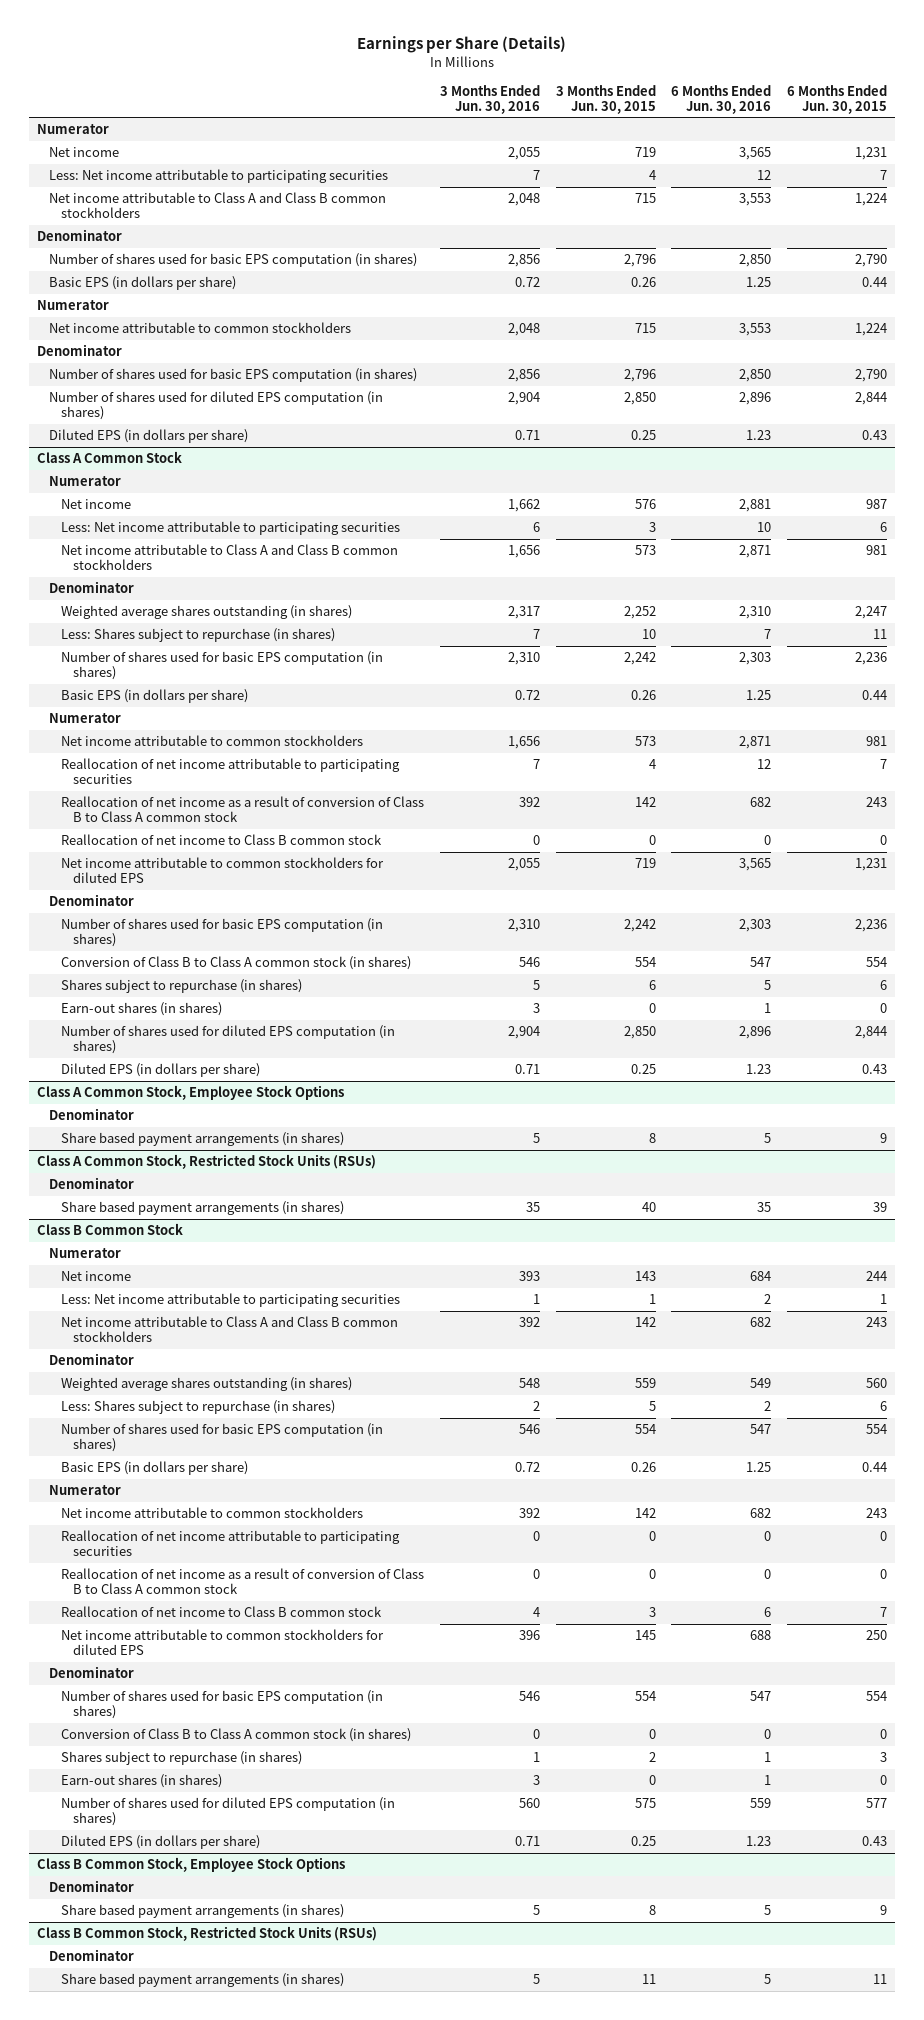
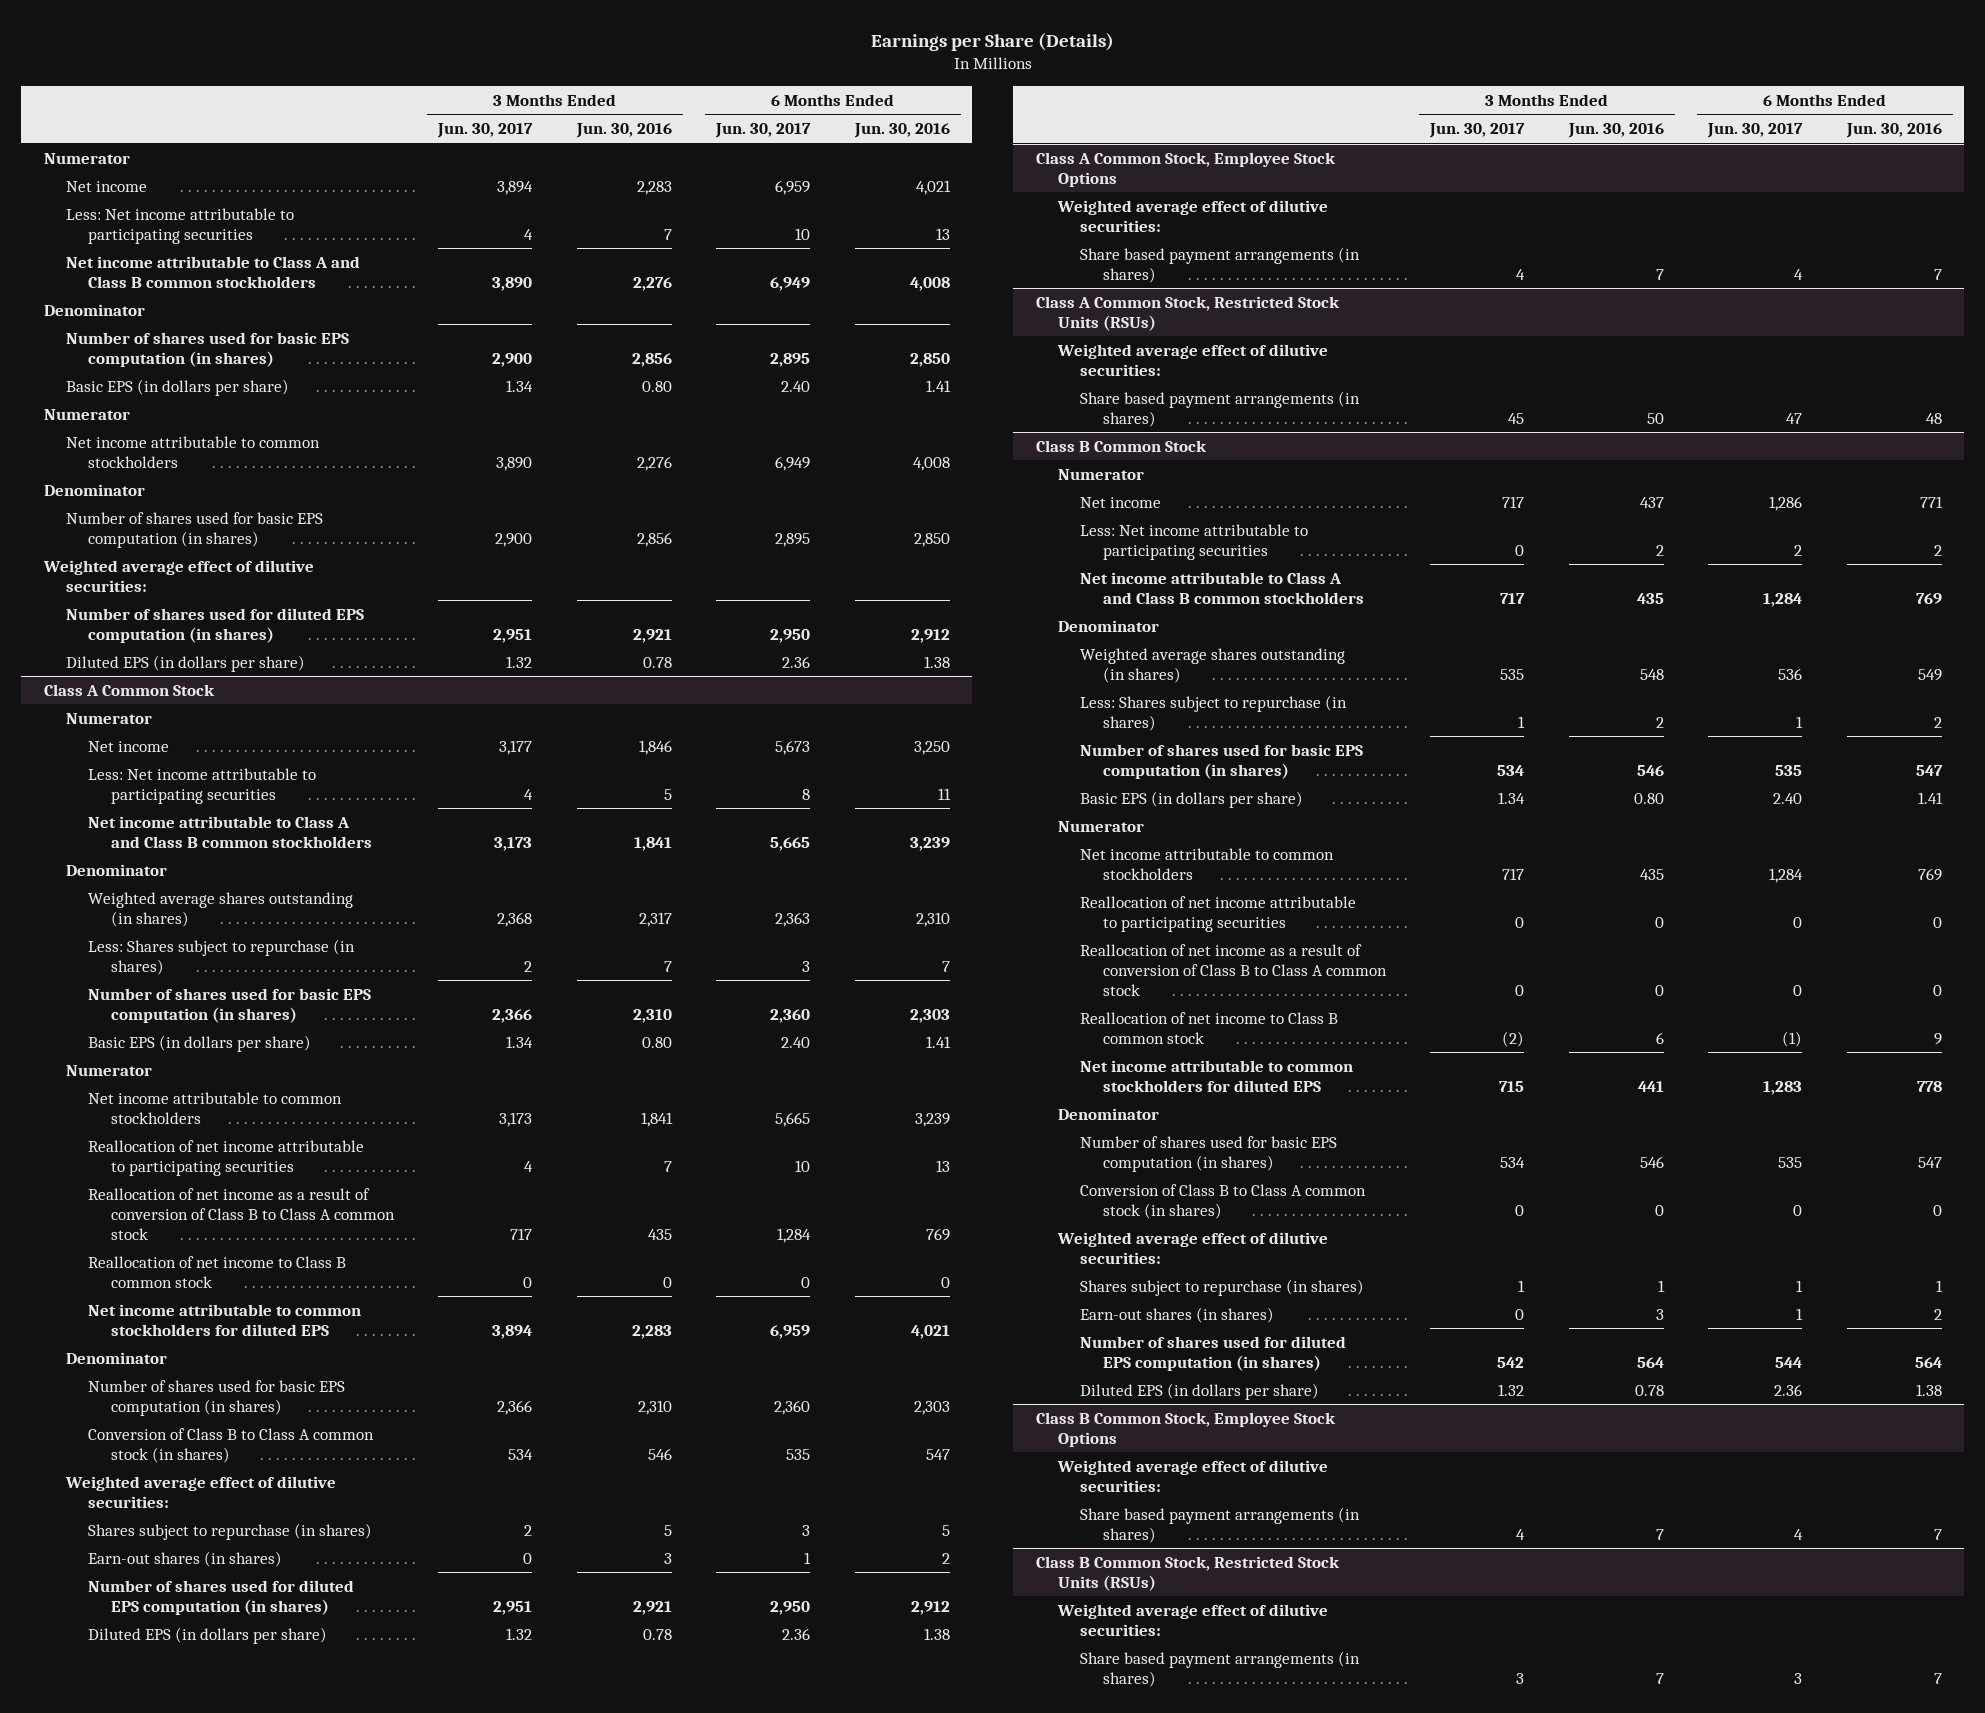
- | 3 Months Ended Jun. 30, 2016 | 3 Months Ended Jun. 30, 2015 | 6 Months Ended Jun. 30, 2016 | 6 Months Ended Jun. 30, 2015
+ | 3 Months Ended Jun. 30, 2017 | 3 Months Ended Jun. 30, 2016 | 6 Months Ended Jun. 30, 2017 | 6 Months Ended Jun. 30, 2016
- Net income | 2,055 | 719 | 3,565 | 1,231
- Less: Net income attributable to participating securities | 7 | 4 | 12 | 7
- Net income attributable to Class A and Class B common stockholders | 2,048 | 715 | 3,553 | 1,224
+ Net income | 3,894 | 2,283 | 6,959 | 4,021
+ Less: Net income attributable to participating securities | 4 | 7 | 10 | 13
+ Net income attributable to Class A and Class B common stockholders | 3,890 | 2,276 | 6,949 | 4,008
- Basic EPS (in dollars per share) | 0.72 | 0.26 | 1.25 | 0.44
+ Basic EPS (in dollars per share) | 1.34 | 0.80 | 2.40 | 1.41
- Net income attributable to common stockholders | 2,048 | 715 | 3,553 | 1,224
+ Net income attributable to common stockholders | 3,890 | 2,276 | 6,949 | 4,008
- Number of shares used for diluted EPS computation (in shares) | 2,904 | 2,850 | 2,896 | 2,844
- Diluted EPS (in dollars per share) | 0.71 | 0.25 | 1.23 | 0.43
+ Weighted average effect of dilutive securities:
+ Number of shares used for diluted EPS computation (in shares) | 2,951 | 2,921 | 2,950 | 2,912
+ Diluted EPS (in dollars per share) | 1.32 | 0.78 | 2.36 | 1.38
@ Class A Common Stock
- Net income | 1,662 | 576 | 2,881 | 987
- Less: Net income attributable to participating securities | 6 | 3 | 10 | 6
- Net income attributable to Class A and Class B common stockholders | 1,656 | 573 | 2,871 | 981
+ Net income | 3,177 | 1,846 | 5,673 | 3,250
+ Less: Net income attributable to participating securities | 4 | 5 | 8 | 11
+ Net income attributable to Class A and Class B common stockholders | 3,173 | 1,841 | 5,665 | 3,239
- Basic EPS (in dollars per share) | 0.72 | 0.26 | 1.25 | 0.44
+ Basic EPS (in dollars per share) | 1.34 | 0.80 | 2.40 | 1.41
- Net income attributable to common stockholders | 1,656 | 573 | 2,871 | 981
- Reallocation of net income attributable to participating securities | 7 | 4 | 12 | 7
- Reallocation of net income as a result of conversion of Class B to Class A common stock | 392 | 142 | 682 | 243
+ Net income attributable to common stockholders | 3,173 | 1,841 | 5,665 | 3,239
+ Reallocation of net income attributable to participating securities | 4 | 7 | 10 | 13
+ Reallocation of net income as a result of conversion of Class B to Class A common stock | 717 | 435 | 1,284 | 769
- Net income attributable to common stockholders for diluted EPS | 2,055 | 719 | 3,565 | 1,231
+ Net income attributable to common stockholders for diluted EPS | 3,894 | 2,283 | 6,959 | 4,021
+ Weighted average effect of dilutive securities:
- Earn-out shares (in shares) | 3 | 0 | 1 | 0
- Number of shares used for diluted EPS computation (in shares) | 2,904 | 2,850 | 2,896 | 2,844
- Diluted EPS (in dollars per share) | 0.71 | 0.25 | 1.23 | 0.43
+ Earn-out shares (in shares) | 0 | 3 | 1 | 2
+ Number of shares used for diluted EPS computation (in shares) | 2,951 | 2,921 | 2,950 | 2,912
+ Diluted EPS (in dollars per share) | 1.32 | 0.78 | 2.36 | 1.38
@ Class A Common Stock, Employee Stock Options
- Denominator
- Share based payment arrangements (in shares) | 5 | 8 | 5 | 9
+ Weighted average effect of dilutive securities:
+ Share based payment arrangements (in shares) | 4 | 7 | 4 | 7
@ Class A Common Stock, Restricted Stock Units (RSUs)
- Denominator
- Share based payment arrangements (in shares) | 35 | 40 | 35 | 39
+ Weighted average effect of dilutive securities:
+ Share based payment arrangements (in shares) | 45 | 50 | 47 | 48
@ Class B Common Stock
- Net income | 393 | 143 | 684 | 244
- Less: Net income attributable to participating securities | 1 | 1 | 2 | 1
- Net income attributable to Class A and Class B common stockholders | 392 | 142 | 682 | 243
+ Net income | 717 | 437 | 1,286 | 771
+ Less: Net income attributable to participating securities | 0 | 2 | 2 | 2
+ Net income attributable to Class A and Class B common stockholders | 717 | 435 | 1,284 | 769
- Basic EPS (in dollars per share) | 0.72 | 0.26 | 1.25 | 0.44
+ Basic EPS (in dollars per share) | 1.34 | 0.80 | 2.40 | 1.41
- Net income attributable to common stockholders | 392 | 142 | 682 | 243
+ Net income attributable to common stockholders | 717 | 435 | 1,284 | 769
- Reallocation of net income to Class B common stock | 4 | 3 | 6 | 7
- Net income attributable to common stockholders for diluted EPS | 396 | 145 | 688 | 250
+ Reallocation of net income to Class B common stock | (2) | 6 | (1) | 9
+ Net income attributable to common stockholders for diluted EPS | 715 | 441 | 1,283 | 778
+ Weighted average effect of dilutive securities:
- Earn-out shares (in shares) | 3 | 0 | 1 | 0
- Number of shares used for diluted EPS computation (in shares) | 560 | 575 | 559 | 577
- Diluted EPS (in dollars per share) | 0.71 | 0.25 | 1.23 | 0.43
+ Earn-out shares (in shares) | 0 | 3 | 1 | 2
+ Number of shares used for diluted EPS computation (in shares) | 542 | 564 | 544 | 564
+ Diluted EPS (in dollars per share) | 1.32 | 0.78 | 2.36 | 1.38
@ Class B Common Stock, Employee Stock Options
- Denominator
- Share based payment arrangements (in shares) | 5 | 8 | 5 | 9
+ Weighted average effect of dilutive securities:
+ Share based payment arrangements (in shares) | 4 | 7 | 4 | 7
@ Class B Common Stock, Restricted Stock Units (RSUs)
- Denominator
- Share based payment arrangements (in shares) | 5 | 11 | 5 | 11
+ Weighted average effect of dilutive securities:
+ Share based payment arrangements (in shares) | 3 | 7 | 3 | 7

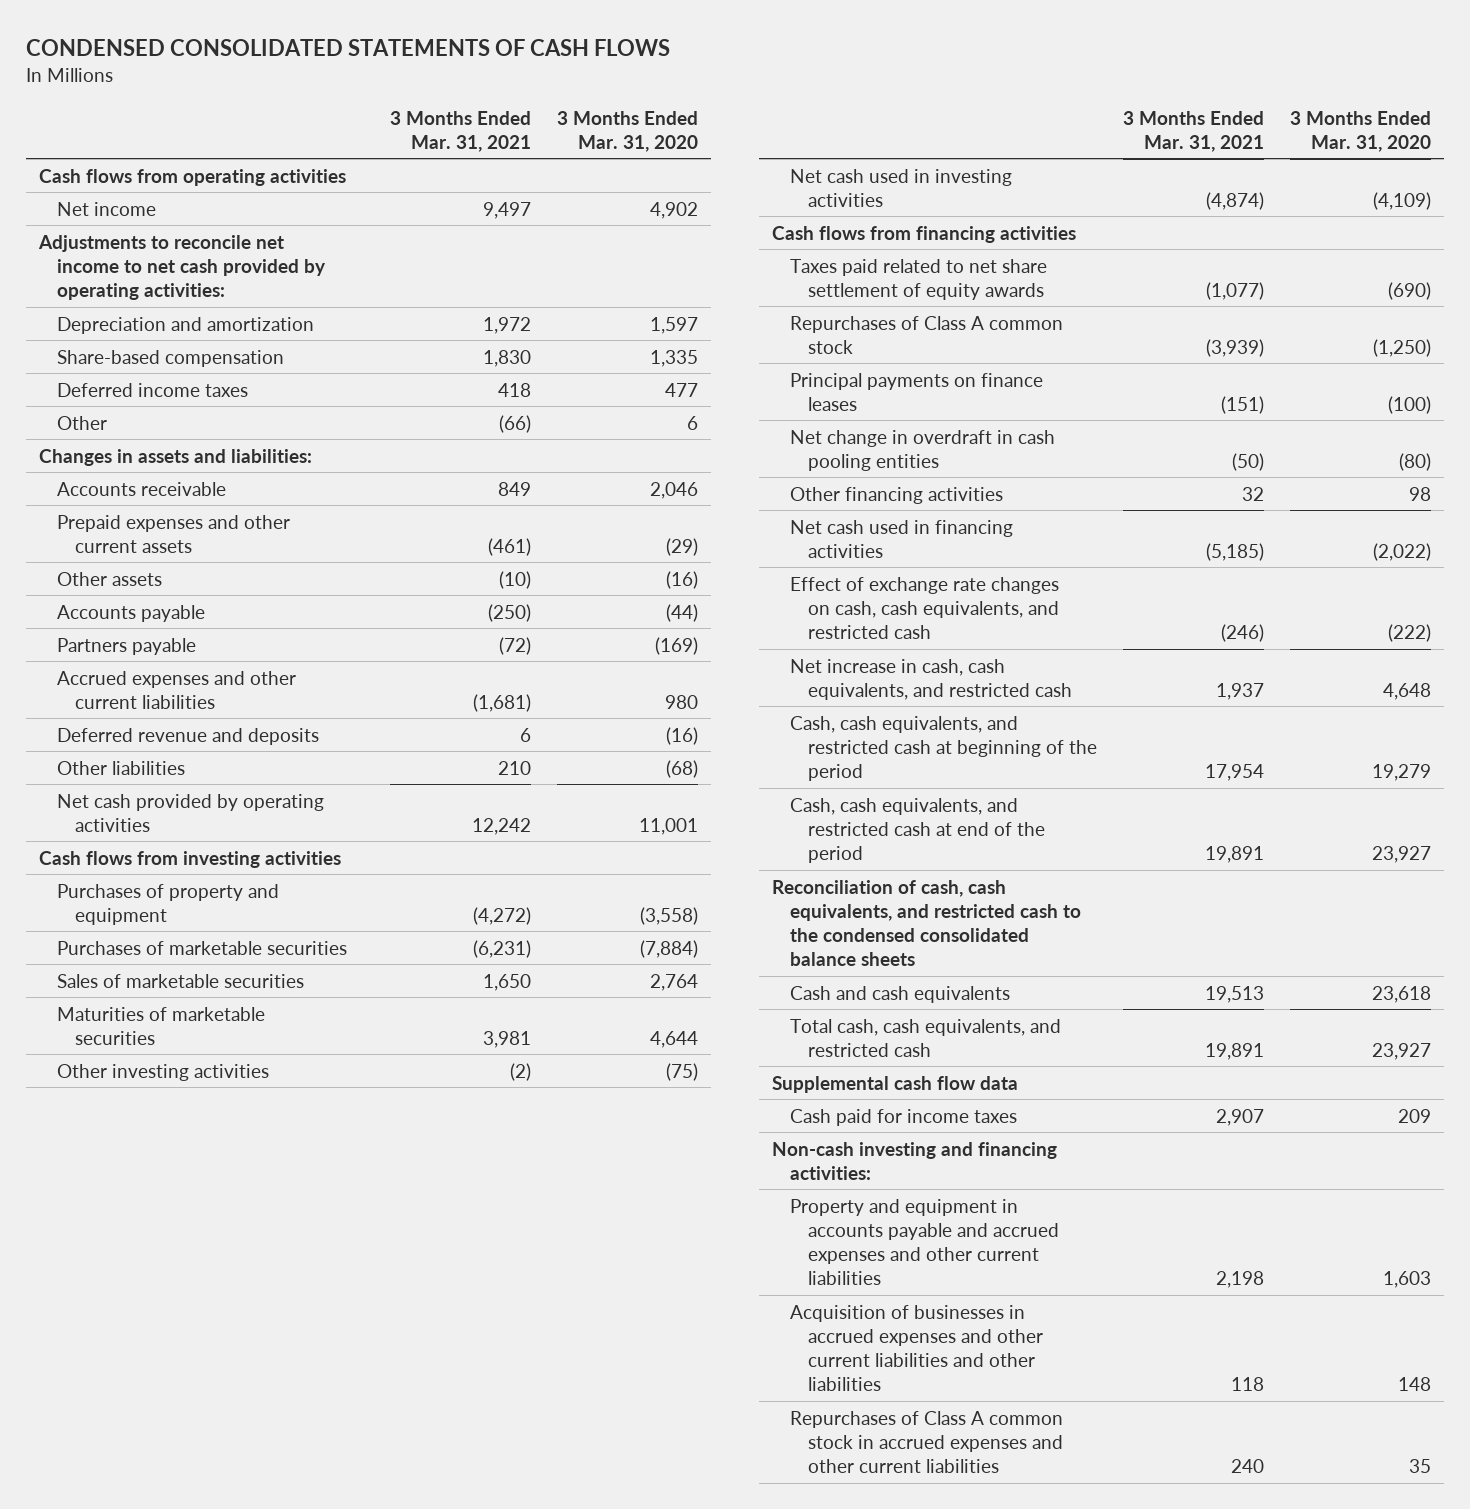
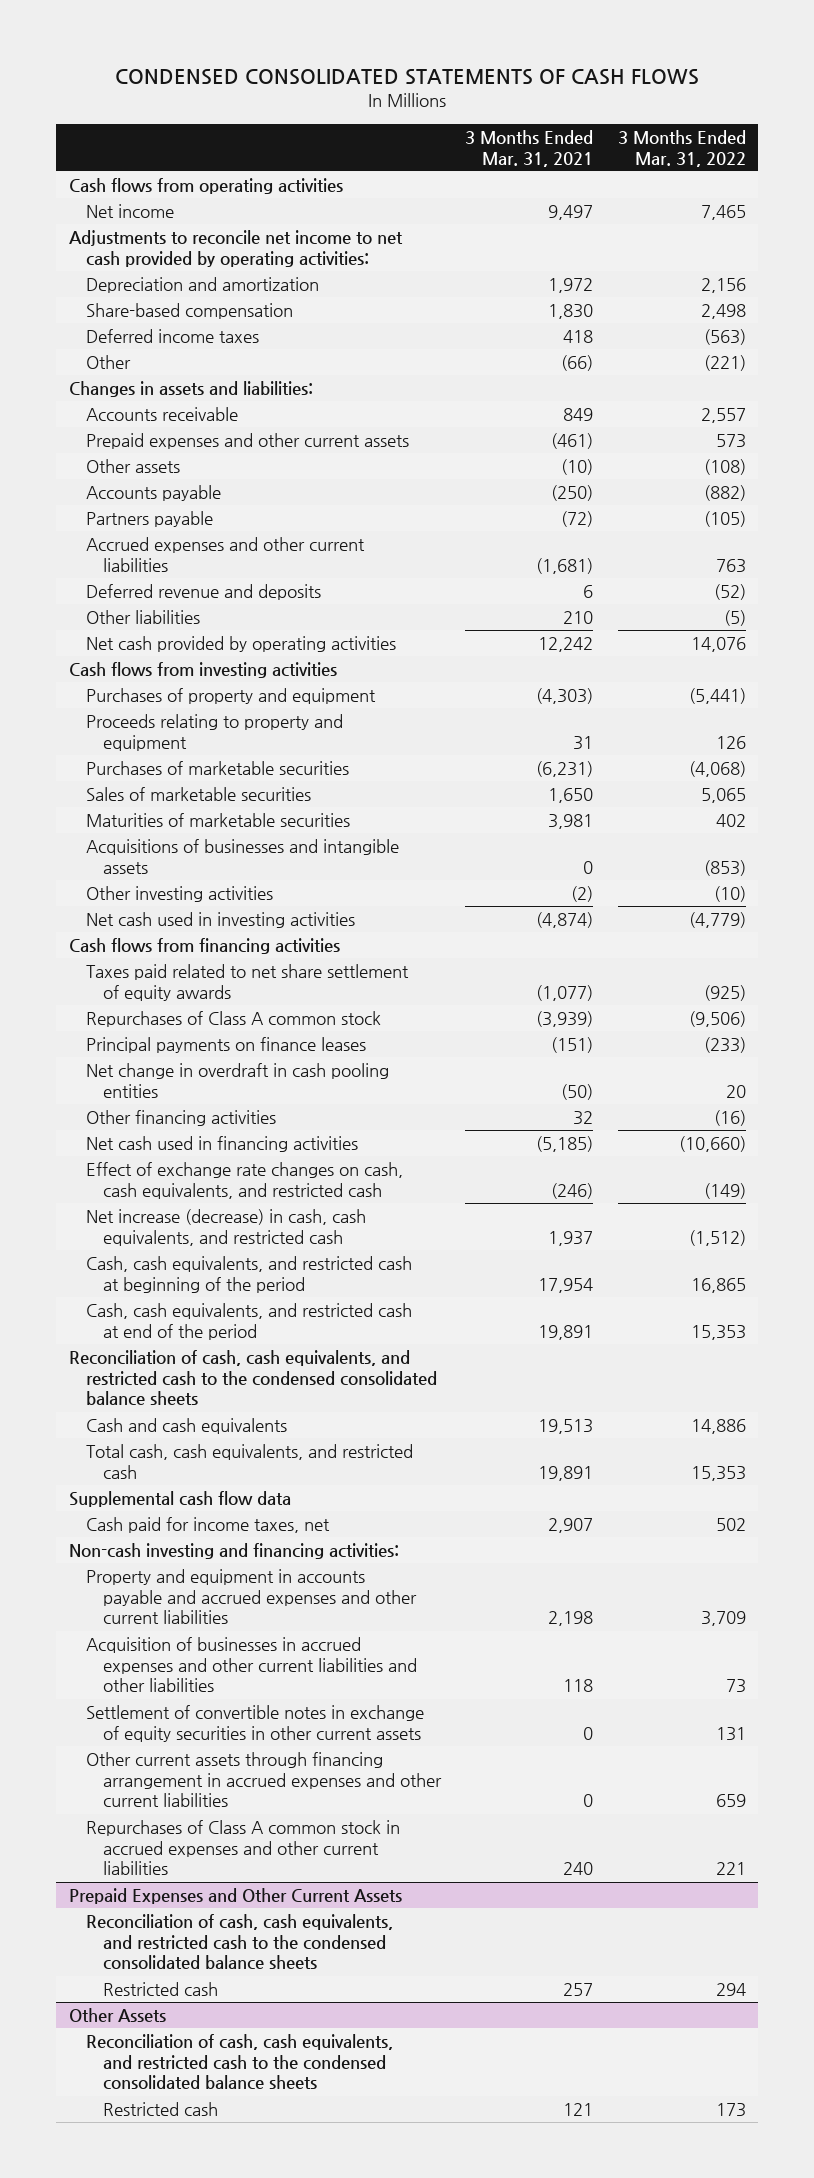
- | 3 Months Ended Mar. 31, 2021 | 3 Months Ended Mar. 31, 2020
+ | 3 Months Ended Mar. 31, 2021 | 3 Months Ended Mar. 31, 2022
- Purchases of property and equipment | (4,272) | (3,558)
+ Purchases of property and equipment | (4,303) | (5,441)
+ Proceeds relating to property and equipment | 31 | 126
+ Acquisitions of businesses and intangible assets | 0 | (853)
- Net increase in cash, cash equivalents, and restricted cash | 1,937 | 4,648
+ Net increase (decrease) in cash, cash equivalents, and restricted cash | 1,937 | (1,512)
- Cash paid for income taxes | 2,907 | 209
+ Cash paid for income taxes, net | 2,907 | 502
+ Settlement of convertible notes in exchange of equity securities in other current assets | 0 | 131
+ Other current assets through financing arrangement in accrued expenses and other current liabilities | 0 | 659
+ Prepaid Expenses and Other Current Assets
+ Reconciliation of cash, cash equivalents, and restricted cash to the condensed consolidated balance sheets
+ Restricted cash | 257 | 294
+ Other Assets
+ Reconciliation of cash, cash equivalents, and restricted cash to the condensed consolidated balance sheets
+ Restricted cash | 121 | 173

